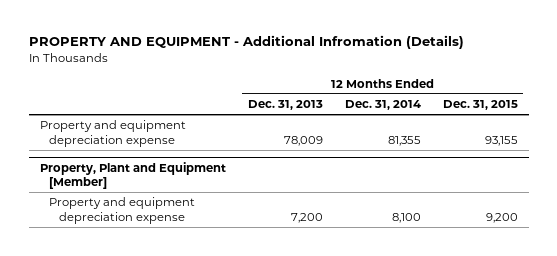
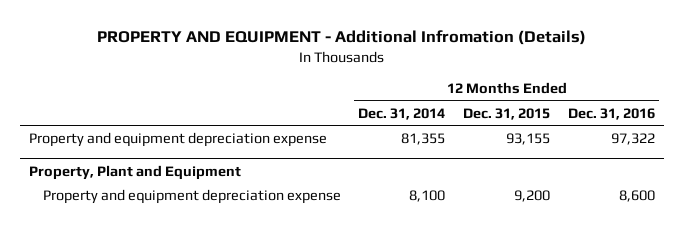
- | 12 Months Ended Dec. 31, 2013 | 12 Months Ended Dec. 31, 2014 | 12 Months Ended Dec. 31, 2015
+ | 12 Months Ended Dec. 31, 2014 | 12 Months Ended Dec. 31, 2015 | 12 Months Ended Dec. 31, 2016
- Property, Plant and Equipment [Member]
+ Property, Plant and Equipment

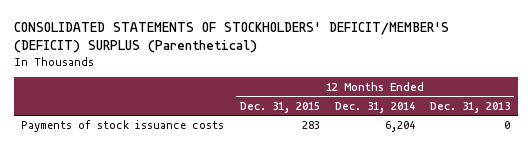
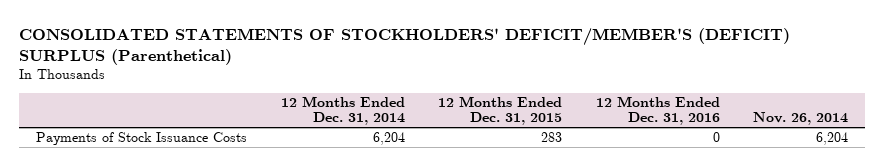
- | 12 Months Ended Dec. 31, 2015 | 12 Months Ended Dec. 31, 2014 | 12 Months Ended Dec. 31, 2013
+ | 12 Months Ended Dec. 31, 2014 | 12 Months Ended Dec. 31, 2015 | 12 Months Ended Dec. 31, 2016 | Nov. 26, 2014
- Payments of stock issuance costs | 283 | 6,204 | 0
+ Payments of Stock Issuance Costs | 6,204 | 283 | 0 | 6,204

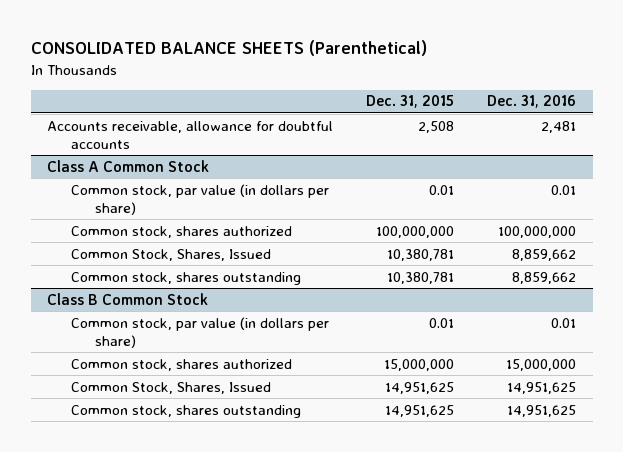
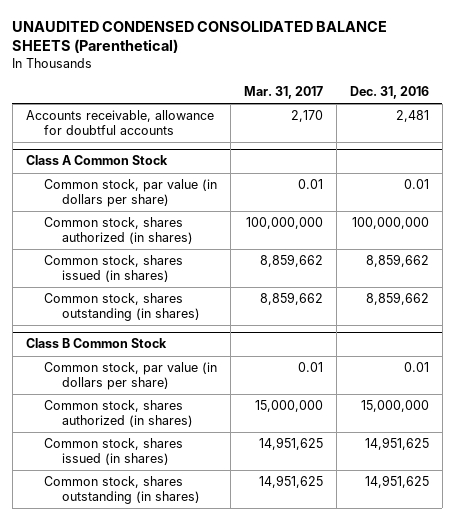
- CONSOLIDATED BALANCE SHEETS (Parenthetical)
+ UNAUDITED CONDENSED CONSOLIDATED BALANCE SHEETS (Parenthetical)
- | Dec. 31, 2015 | Dec. 31, 2016
+ | Mar. 31, 2017 | Dec. 31, 2016
@ Class A Common Stock
- Common stock, shares authorized | 100,000,000 | 100,000,000
- Common Stock, Shares, Issued | 10,380,781 | 8,859,662
- Common stock, shares outstanding | 10,380,781 | 8,859,662
+ Common stock, shares authorized (in shares) | 100,000,000 | 100,000,000
+ Common stock, shares issued (in shares) | 8,859,662 | 8,859,662
+ Common stock, shares outstanding (in shares) | 8,859,662 | 8,859,662
@ Class B Common Stock
- Common stock, shares authorized | 15,000,000 | 15,000,000
- Common Stock, Shares, Issued | 14,951,625 | 14,951,625
- Common stock, shares outstanding | 14,951,625 | 14,951,625
+ Common stock, shares authorized (in shares) | 15,000,000 | 15,000,000
+ Common stock, shares issued (in shares) | 14,951,625 | 14,951,625
+ Common stock, shares outstanding (in shares) | 14,951,625 | 14,951,625

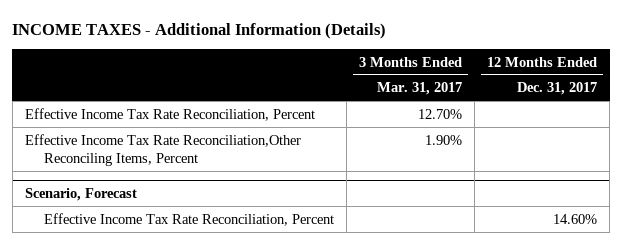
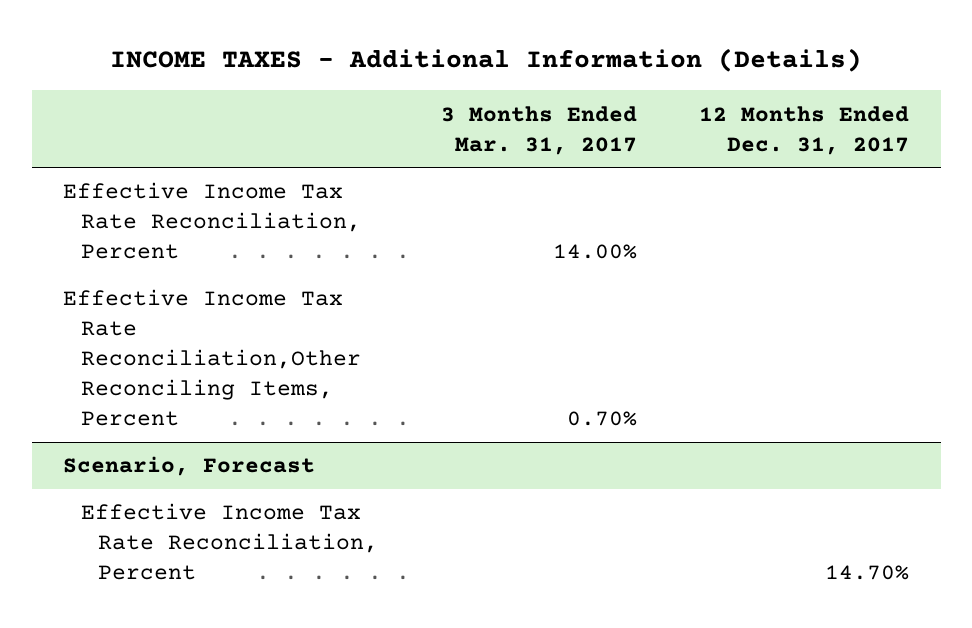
- Effective Income Tax Rate Reconciliation, Percent | 12.70% |
- Effective Income Tax Rate Reconciliation,Other Reconciling Items, Percent | 1.90% |
+ Effective Income Tax Rate Reconciliation, Percent | 14.00% |
+ Effective Income Tax Rate Reconciliation,Other Reconciling Items, Percent | 0.70% |
@ Scenario, Forecast
- Effective Income Tax Rate Reconciliation, Percent | | 14.60%
+ Effective Income Tax Rate Reconciliation, Percent | | 14.70%

